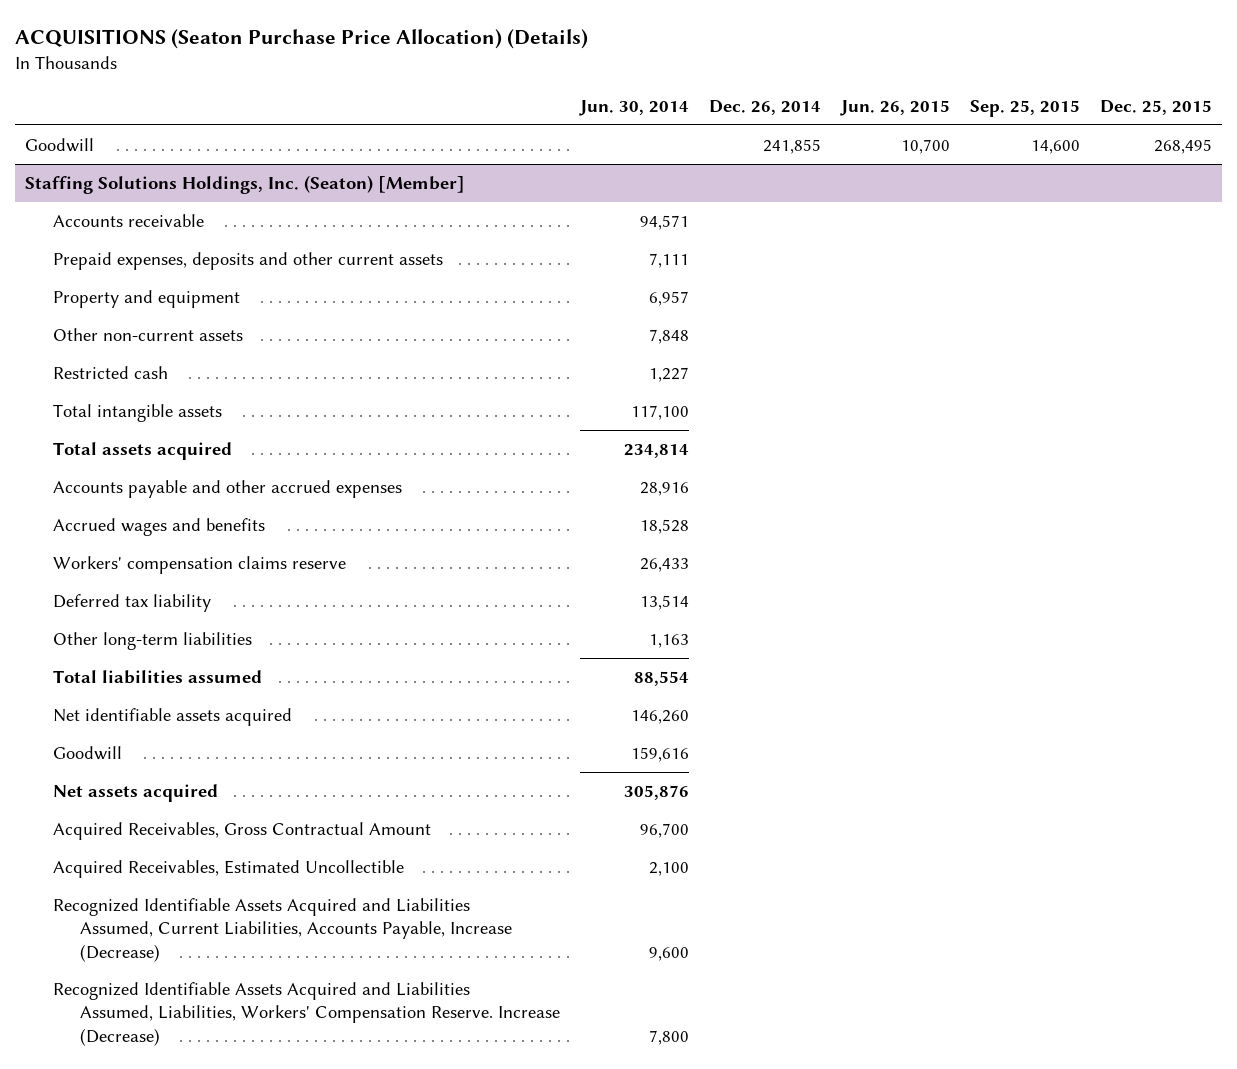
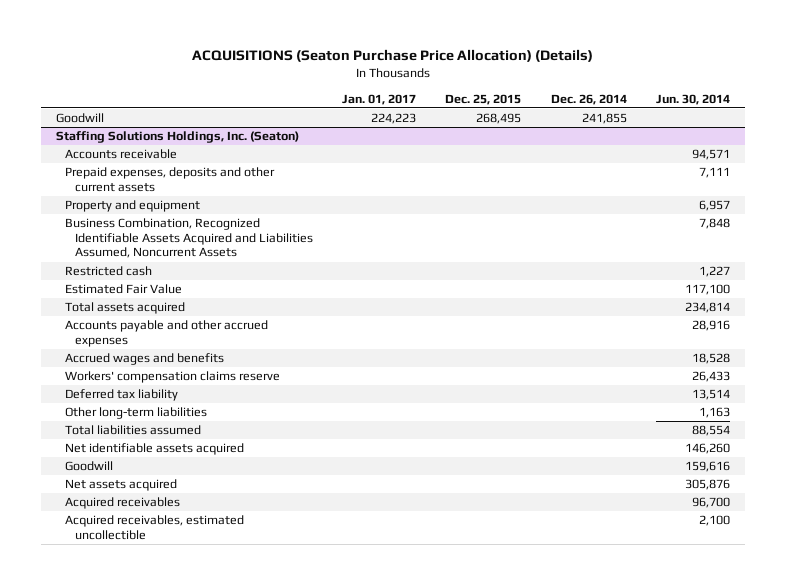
- | Jun. 30, 2014 | Dec. 26, 2014 | Jun. 26, 2015 | Sep. 25, 2015 | Dec. 25, 2015
+ | Jan. 01, 2017 | Dec. 25, 2015 | Dec. 26, 2014 | Jun. 30, 2014
- Staffing Solutions Holdings, Inc. (Seaton) [Member]
+ Staffing Solutions Holdings, Inc. (Seaton)
- Other non-current assets | 7,848 | | | |
+ Business Combination, Recognized Identifiable Assets Acquired and Liabilities Assumed, Noncurrent Assets | | | | 7,848
- Total intangible assets | 117,100 | | | |
+ Estimated Fair Value | | | | 117,100
- Acquired Receivables, Gross Contractual Amount | 96,700 | | | |
- Acquired Receivables, Estimated Uncollectible | 2,100 | | | |
- Recognized Identifiable Assets Acquired and Liabilities Assumed, Current Liabilities, Accounts Payable, Increase (Decrease) | 9,600 | | | |
- Recognized Identifiable Assets Acquired and Liabilities Assumed, Liabilities, Workers' Compensation Reserve. Increase (Decrease) | 7,800 | | | |
+ Acquired receivables | | | | 96,700
+ Acquired receivables, estimated uncollectible | | | | 2,100

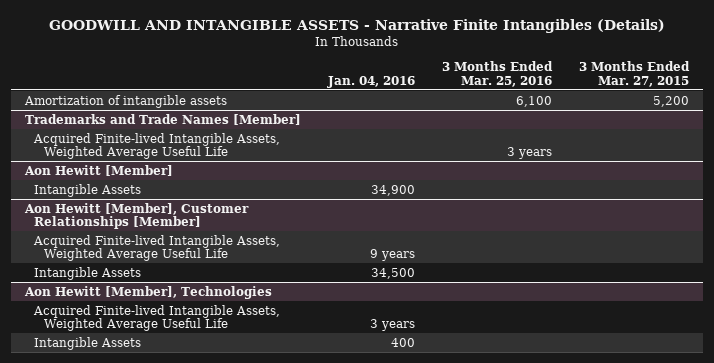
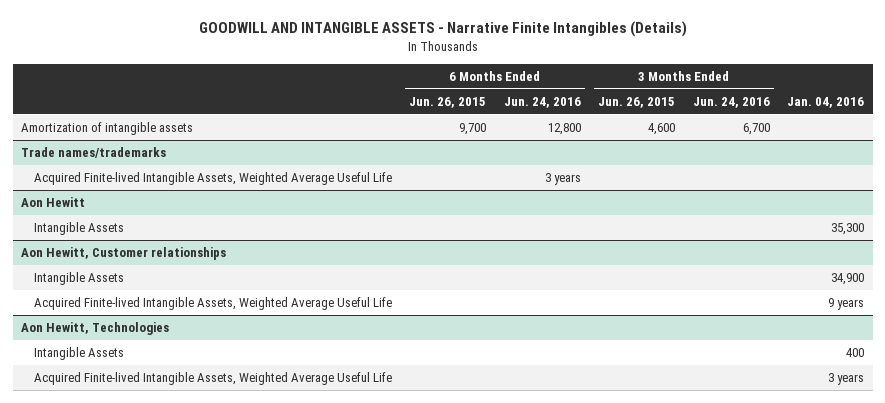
- | Jan. 04, 2016 | 3 Months Ended Mar. 25, 2016 | 3 Months Ended Mar. 27, 2015
+ | 6 Months Ended Jun. 26, 2015 | 6 Months Ended Jun. 24, 2016 | 3 Months Ended Jun. 26, 2015 | 3 Months Ended Jun. 24, 2016 | Jan. 04, 2016
- Trademarks and Trade Names [Member]
+ Trade names/trademarks
- Aon Hewitt [Member]
+ Aon Hewitt
+ Intangible Assets | | | | | 35,300
+ Aon Hewitt, Customer relationships
- Aon Hewitt [Member], Customer Relationships [Member]
- Intangible Assets | 34,500 | |
- Aon Hewitt [Member], Technologies
- Acquired Finite-lived Intangible Assets, Weighted Average Useful Life | 3 years | |
+ Aon Hewitt, Technologies
+ Acquired Finite-lived Intangible Assets, Weighted Average Useful Life | | | | | 3 years

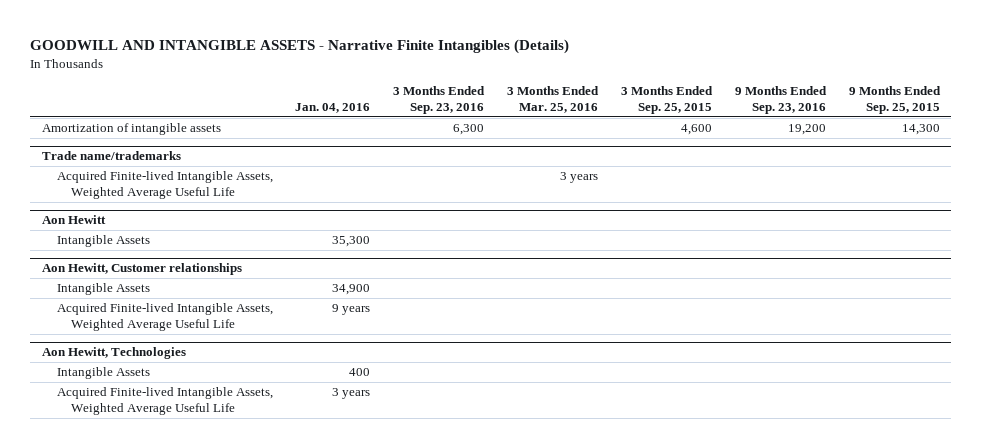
- | 6 Months Ended Jun. 26, 2015 | 6 Months Ended Jun. 24, 2016 | 3 Months Ended Jun. 26, 2015 | 3 Months Ended Jun. 24, 2016 | Jan. 04, 2016
+ | Jan. 04, 2016 | 3 Months Ended Sep. 23, 2016 | 3 Months Ended Mar. 25, 2016 | 3 Months Ended Sep. 25, 2015 | 9 Months Ended Sep. 23, 2016 | 9 Months Ended Sep. 25, 2015
- Trade names/trademarks
+ Trade name/trademarks

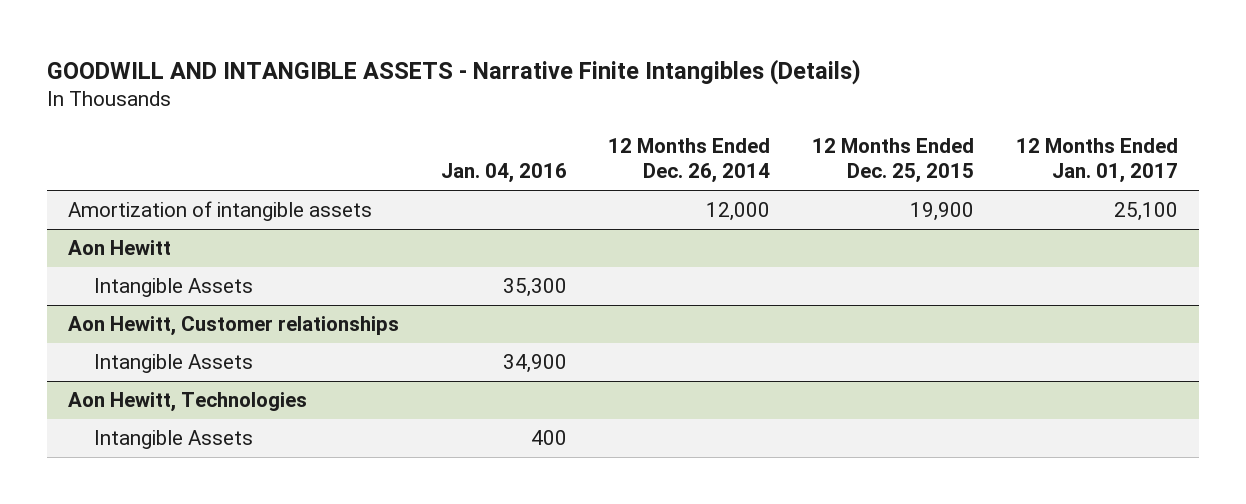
- | Jan. 04, 2016 | 3 Months Ended Sep. 23, 2016 | 3 Months Ended Mar. 25, 2016 | 3 Months Ended Sep. 25, 2015 | 9 Months Ended Sep. 23, 2016 | 9 Months Ended Sep. 25, 2015
+ | Jan. 04, 2016 | 12 Months Ended Dec. 26, 2014 | 12 Months Ended Dec. 25, 2015 | 12 Months Ended Jan. 01, 2017
- Trade name/trademarks
- Acquired Finite-lived Intangible Assets, Weighted Average Useful Life | | | 3 years | | |
@ Aon Hewitt, Customer relationships
- Acquired Finite-lived Intangible Assets, Weighted Average Useful Life | 9 years | | | | |
@ Aon Hewitt, Technologies
- Acquired Finite-lived Intangible Assets, Weighted Average Useful Life | 3 years | | | | |

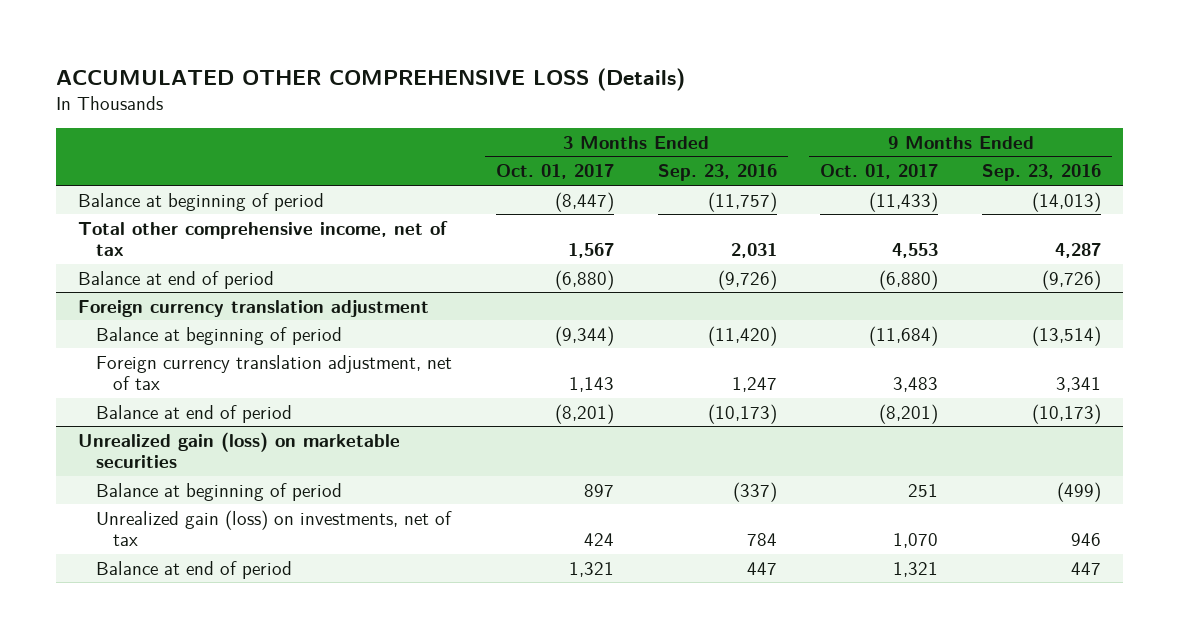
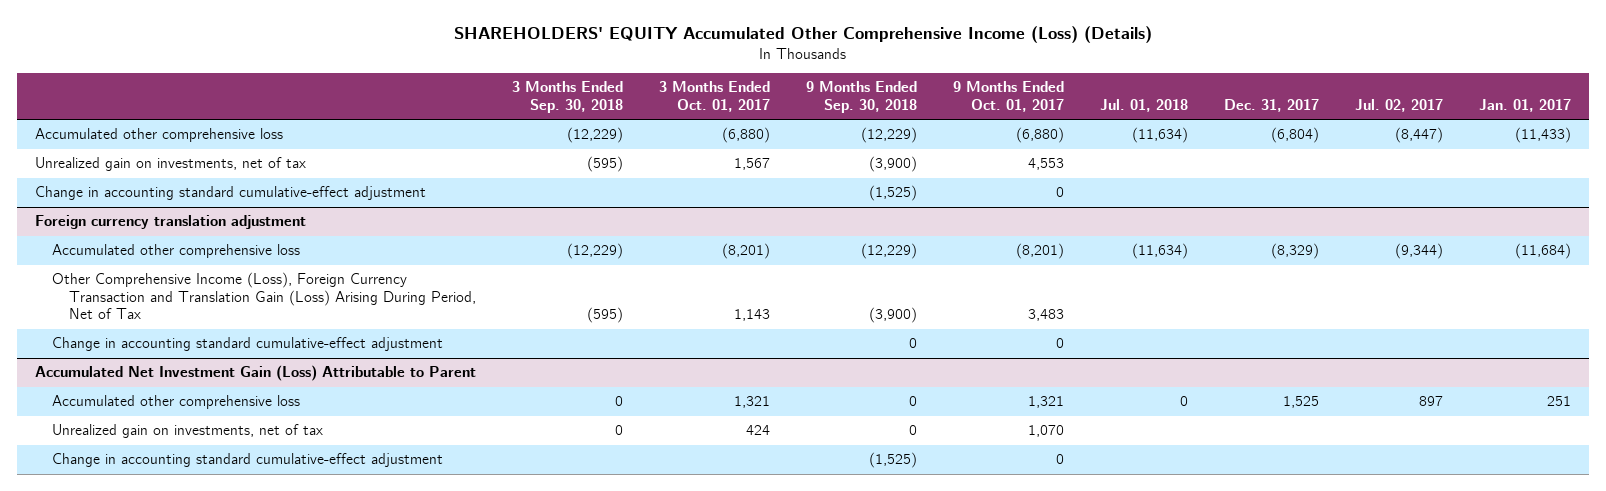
- ACCUMULATED OTHER COMPREHENSIVE LOSS (Details)
+ SHAREHOLDERS' EQUITY Accumulated Other Comprehensive Income (Loss) (Details)
- | 3 Months Ended Oct. 01, 2017 | 3 Months Ended Sep. 23, 2016 | 9 Months Ended Oct. 01, 2017 | 9 Months Ended Sep. 23, 2016
+ | 3 Months Ended Sep. 30, 2018 | 3 Months Ended Oct. 01, 2017 | 9 Months Ended Sep. 30, 2018 | 9 Months Ended Oct. 01, 2017 | Jul. 01, 2018 | Dec. 31, 2017 | Jul. 02, 2017 | Jan. 01, 2017
- Balance at beginning of period | (8,447) | (11,757) | (11,433) | (14,013)
- Total other comprehensive income, net of tax | 1,567 | 2,031 | 4,553 | 4,287
- Balance at end of period | (6,880) | (9,726) | (6,880) | (9,726)
+ Accumulated other comprehensive loss | (12,229) | (6,880) | (12,229) | (6,880) | (11,634) | (6,804) | (8,447) | (11,433)
+ Unrealized gain on investments, net of tax | (595) | 1,567 | (3,900) | 4,553 | | | |
+ Change in accounting standard cumulative-effect adjustment | | | (1,525) | 0 | | | |
@ Foreign currency translation adjustment
- Balance at beginning of period | (9,344) | (11,420) | (11,684) | (13,514)
- Foreign currency translation adjustment, net of tax | 1,143 | 1,247 | 3,483 | 3,341
- Balance at end of period | (8,201) | (10,173) | (8,201) | (10,173)
- Unrealized gain (loss) on marketable securities
- Balance at beginning of period | 897 | (337) | 251 | (499)
- Unrealized gain (loss) on investments, net of tax | 424 | 784 | 1,070 | 946
- Balance at end of period | 1,321 | 447 | 1,321 | 447
@ Foreign currency translation adjustment
+ Accumulated other comprehensive loss | (12,229) | (8,201) | (12,229) | (8,201) | (11,634) | (8,329) | (9,344) | (11,684)
+ Other Comprehensive Income (Loss), Foreign Currency Transaction and Translation Gain (Loss) Arising During Period, Net of Tax | (595) | 1,143 | (3,900) | 3,483 | | | |
+ Change in accounting standard cumulative-effect adjustment | | | 0 | 0 | | | |
+ Accumulated Net Investment Gain (Loss) Attributable to Parent
+ Accumulated other comprehensive loss | 0 | 1,321 | 0 | 1,321 | 0 | 1,525 | 897 | 251
+ Unrealized gain on investments, net of tax | 0 | 424 | 0 | 1,070 | | | |
+ Change in accounting standard cumulative-effect adjustment | | | (1,525) | 0 | | | |

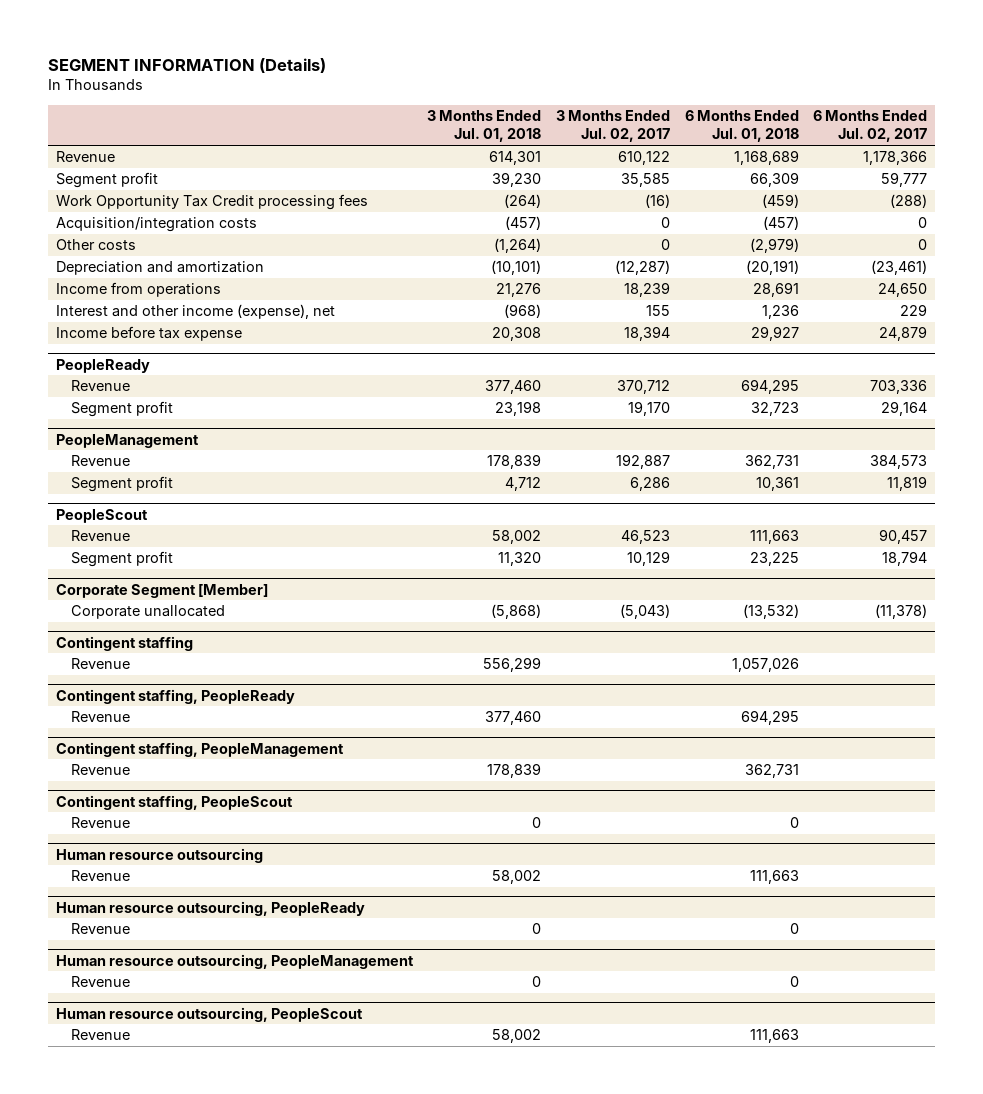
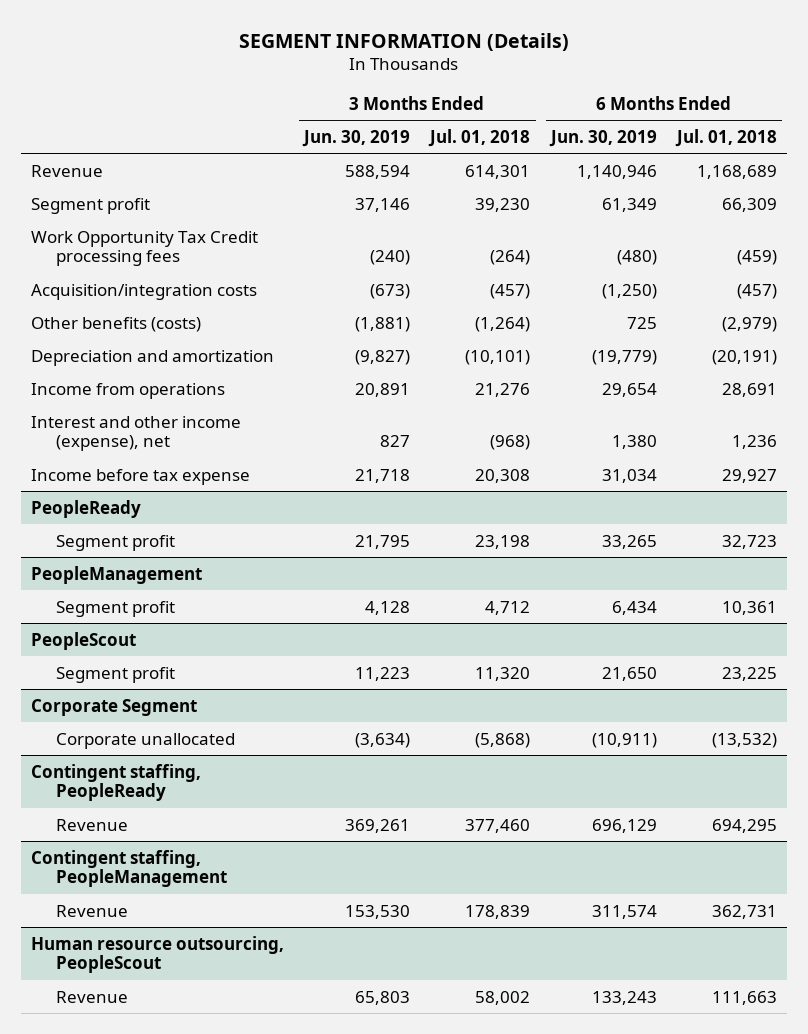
- | 3 Months Ended Jul. 01, 2018 | 3 Months Ended Jul. 02, 2017 | 6 Months Ended Jul. 01, 2018 | 6 Months Ended Jul. 02, 2017
+ | 3 Months Ended Jun. 30, 2019 | 3 Months Ended Jul. 01, 2018 | 6 Months Ended Jun. 30, 2019 | 6 Months Ended Jul. 01, 2018
- Other costs | (1,264) | 0 | (2,979) | 0
+ Other benefits (costs) | (1,881) | (1,264) | 725 | (2,979)
@ PeopleReady
- Revenue | 377,460 | 370,712 | 694,295 | 703,336
@ PeopleManagement
- Revenue | 178,839 | 192,887 | 362,731 | 384,573
@ PeopleScout
- Revenue | 58,002 | 46,523 | 111,663 | 90,457
- Corporate Segment [Member]
+ Corporate Segment
- Contingent staffing
- Revenue | 556,299 | | 1,057,026 |
- Contingent staffing, PeopleScout
- Revenue | 0 | | 0 |
- Human resource outsourcing
- Revenue | 58,002 | | 111,663 |
- Human resource outsourcing, PeopleReady
- Revenue | 0 | | 0 |
- Human resource outsourcing, PeopleManagement
- Revenue | 0 | | 0 |

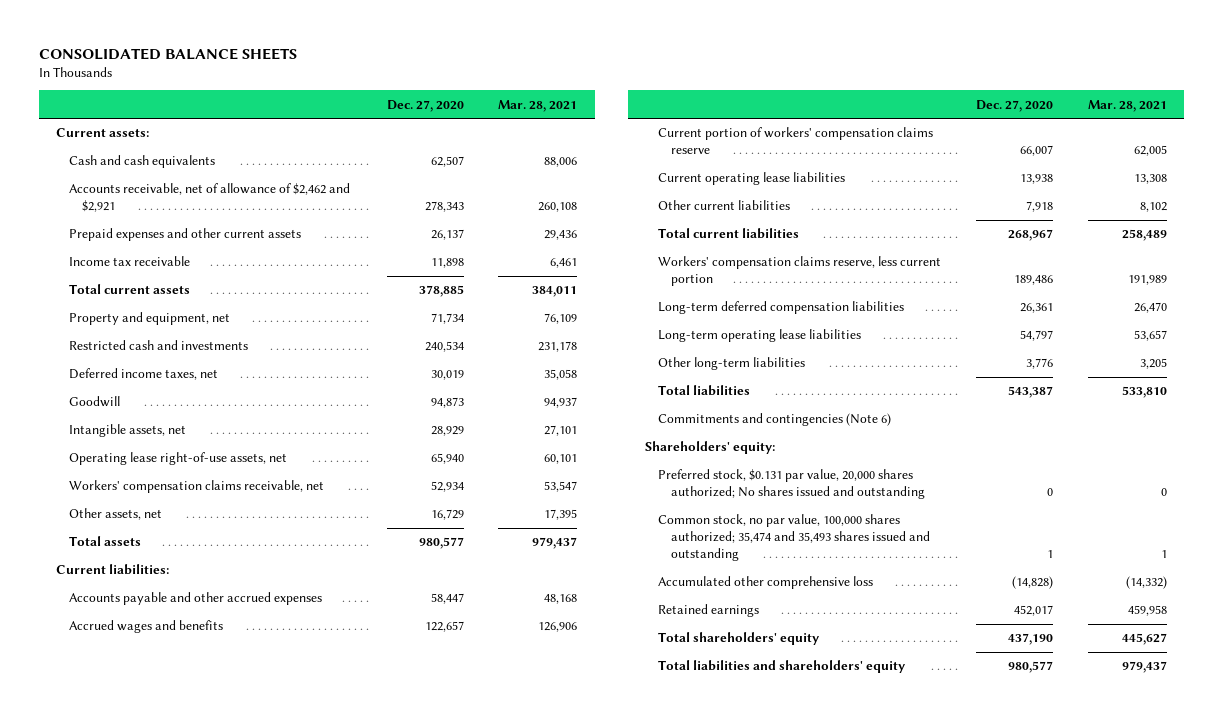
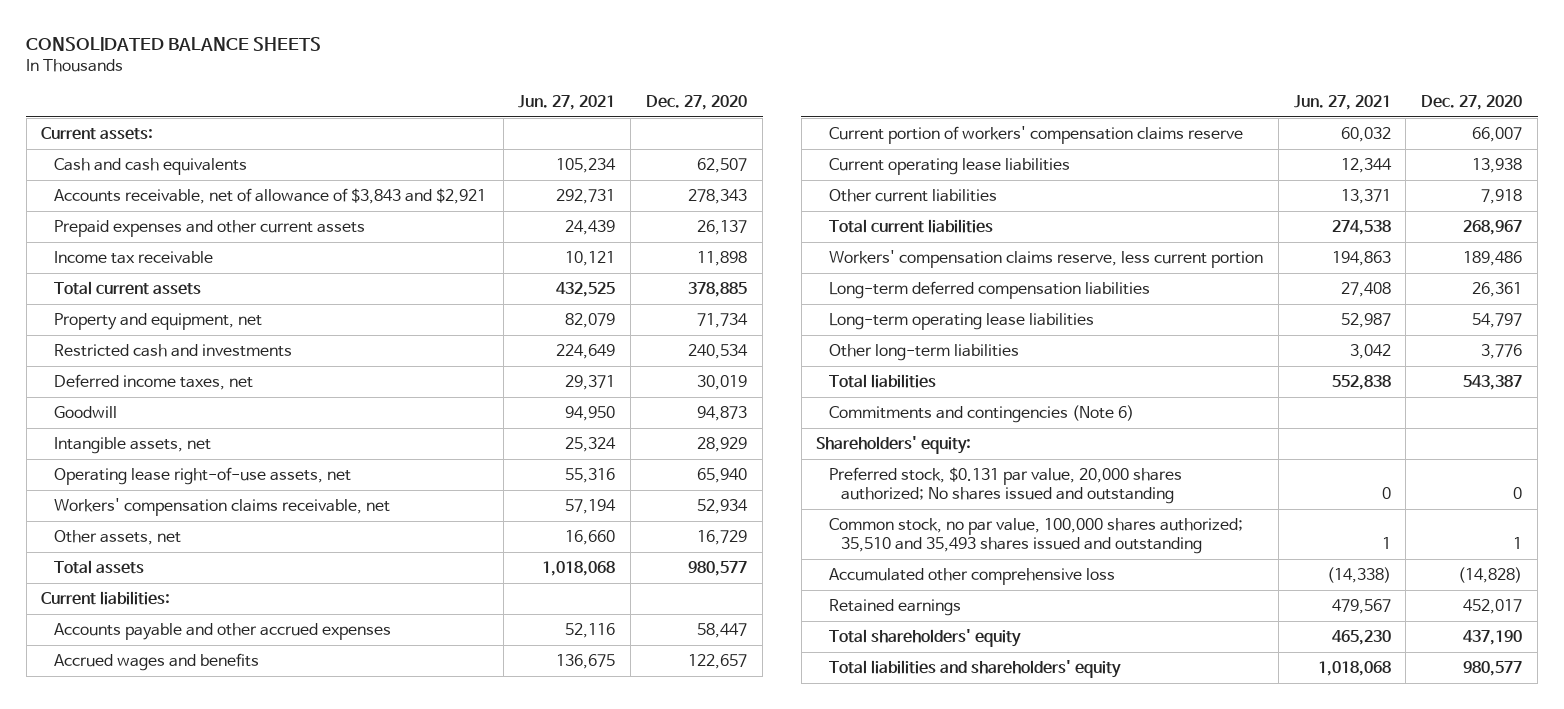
- | Dec. 27, 2020 | Mar. 28, 2021
+ | Jun. 27, 2021 | Dec. 27, 2020
- Accounts receivable, net of allowance of $2,462 and $2,921 | 278,343 | 260,108
+ Accounts receivable, net of allowance of $3,843 and $2,921 | 292,731 | 278,343
- Common stock, no par value, 100,000 shares authorized; 35,474 and 35,493 shares issued and outstanding | 1 | 1
+ Common stock, no par value, 100,000 shares authorized; 35,510 and 35,493 shares issued and outstanding | 1 | 1

